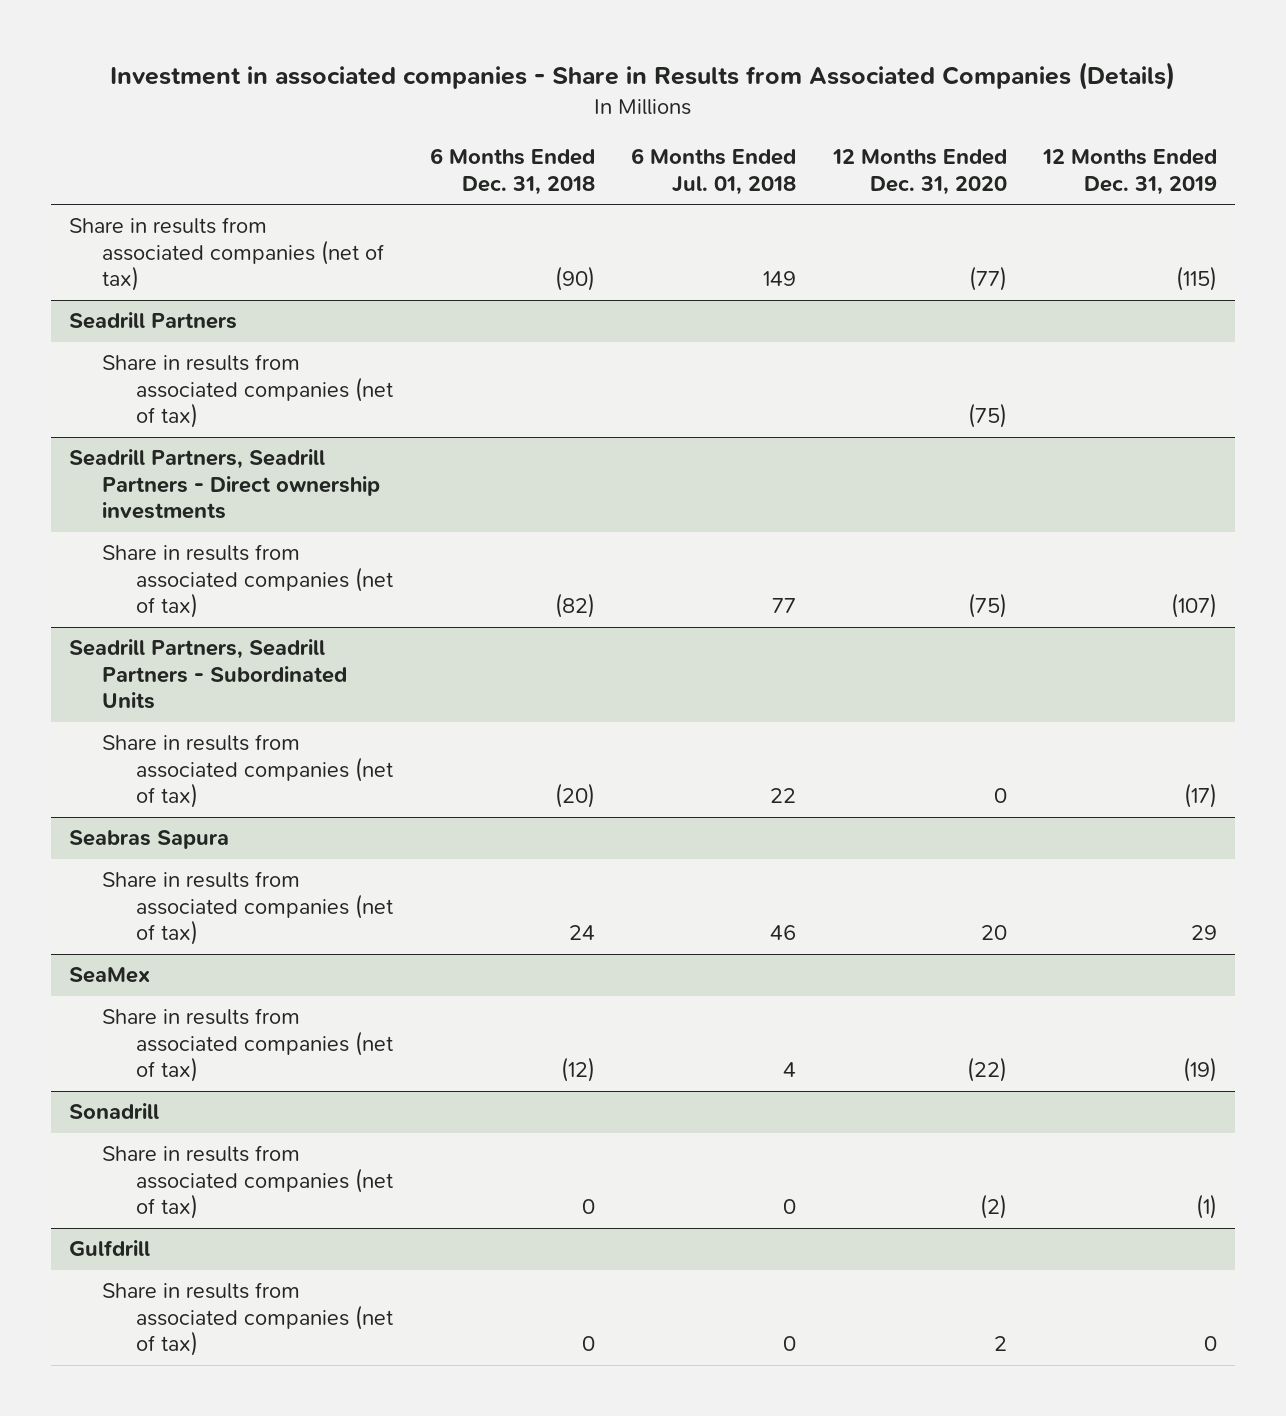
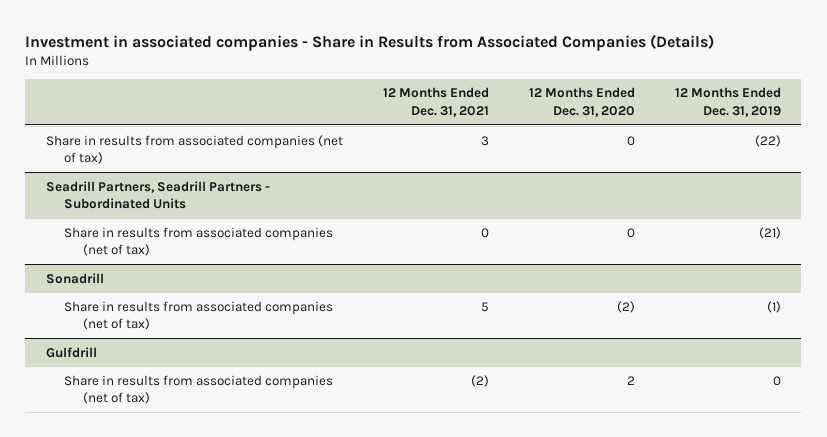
- | 6 Months Ended Dec. 31, 2018 | 6 Months Ended Jul. 01, 2018 | 12 Months Ended Dec. 31, 2020 | 12 Months Ended Dec. 31, 2019
+ | 12 Months Ended Dec. 31, 2021 | 12 Months Ended Dec. 31, 2020 | 12 Months Ended Dec. 31, 2019
- Share in results from associated companies (net of tax) | (90) | 149 | (77) | (115)
- Seadrill Partners
- Share in results from associated companies (net of tax) | | | (75) |
- Seadrill Partners, Seadrill Partners - Direct ownership investments
- Share in results from associated companies (net of tax) | (82) | 77 | (75) | (107)
+ Share in results from associated companies (net of tax) | 3 | 0 | (22)
@ Seadrill Partners, Seadrill Partners - Subordinated Units
- Share in results from associated companies (net of tax) | (20) | 22 | 0 | (17)
- Seabras Sapura
- Share in results from associated companies (net of tax) | 24 | 46 | 20 | 29
- SeaMex
- Share in results from associated companies (net of tax) | (12) | 4 | (22) | (19)
@ Seadrill Partners, Seadrill Partners - Subordinated Units
+ Share in results from associated companies (net of tax) | 0 | 0 | (21)

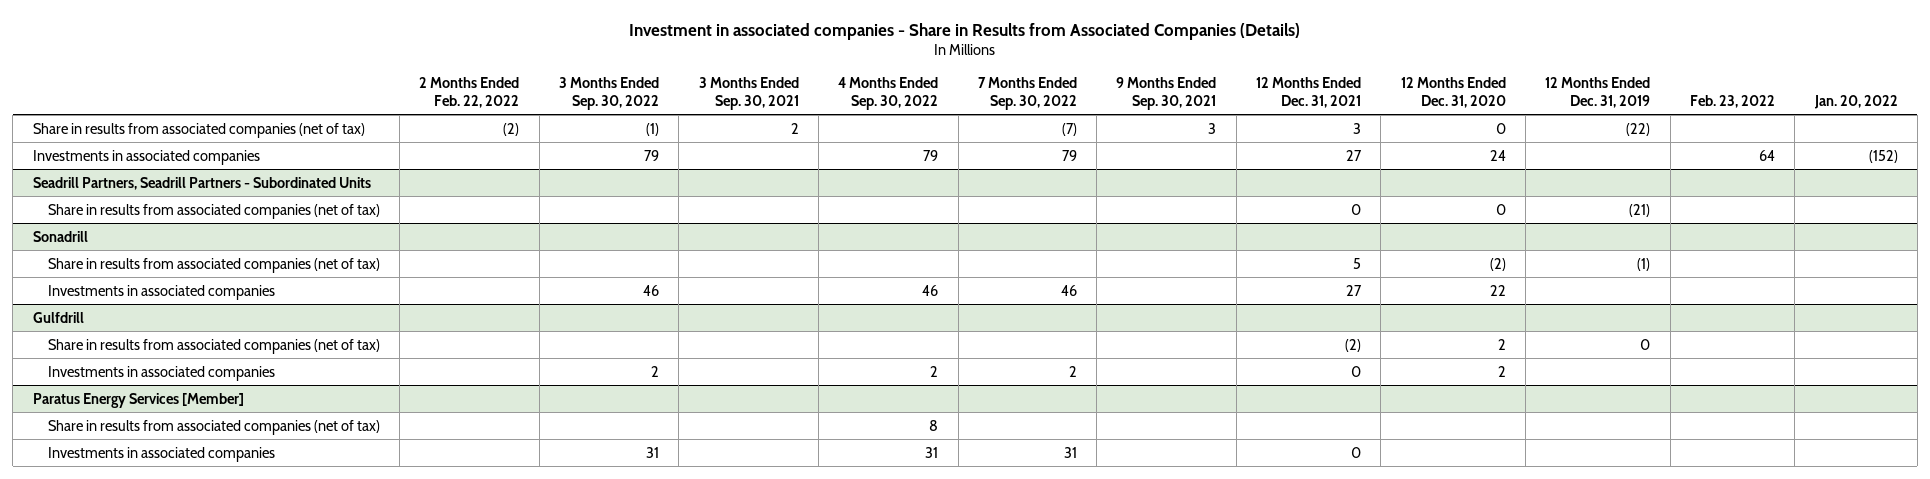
- | 12 Months Ended Dec. 31, 2021 | 12 Months Ended Dec. 31, 2020 | 12 Months Ended Dec. 31, 2019
+ | 2 Months Ended Feb. 22, 2022 | 3 Months Ended Sep. 30, 2022 | 3 Months Ended Sep. 30, 2021 | 4 Months Ended Sep. 30, 2022 | 7 Months Ended Sep. 30, 2022 | 9 Months Ended Sep. 30, 2021 | 12 Months Ended Dec. 31, 2021 | 12 Months Ended Dec. 31, 2020 | 12 Months Ended Dec. 31, 2019 | Feb. 23, 2022 | Jan. 20, 2022
+ Investments in associated companies | | 79 | | 79 | 79 | | 27 | 24 | | 64 | (152)
@ Sonadrill
+ Investments in associated companies | | 46 | | 46 | 46 | | 27 | 22 | | |
@ Gulfdrill
+ Investments in associated companies | | 2 | | 2 | 2 | | 0 | 2 | | |
+ Paratus Energy Services [Member]
+ Share in results from associated companies (net of tax) | | | | 8 | | | | | | |
+ Investments in associated companies | | 31 | | 31 | 31 | | 0 | | | |

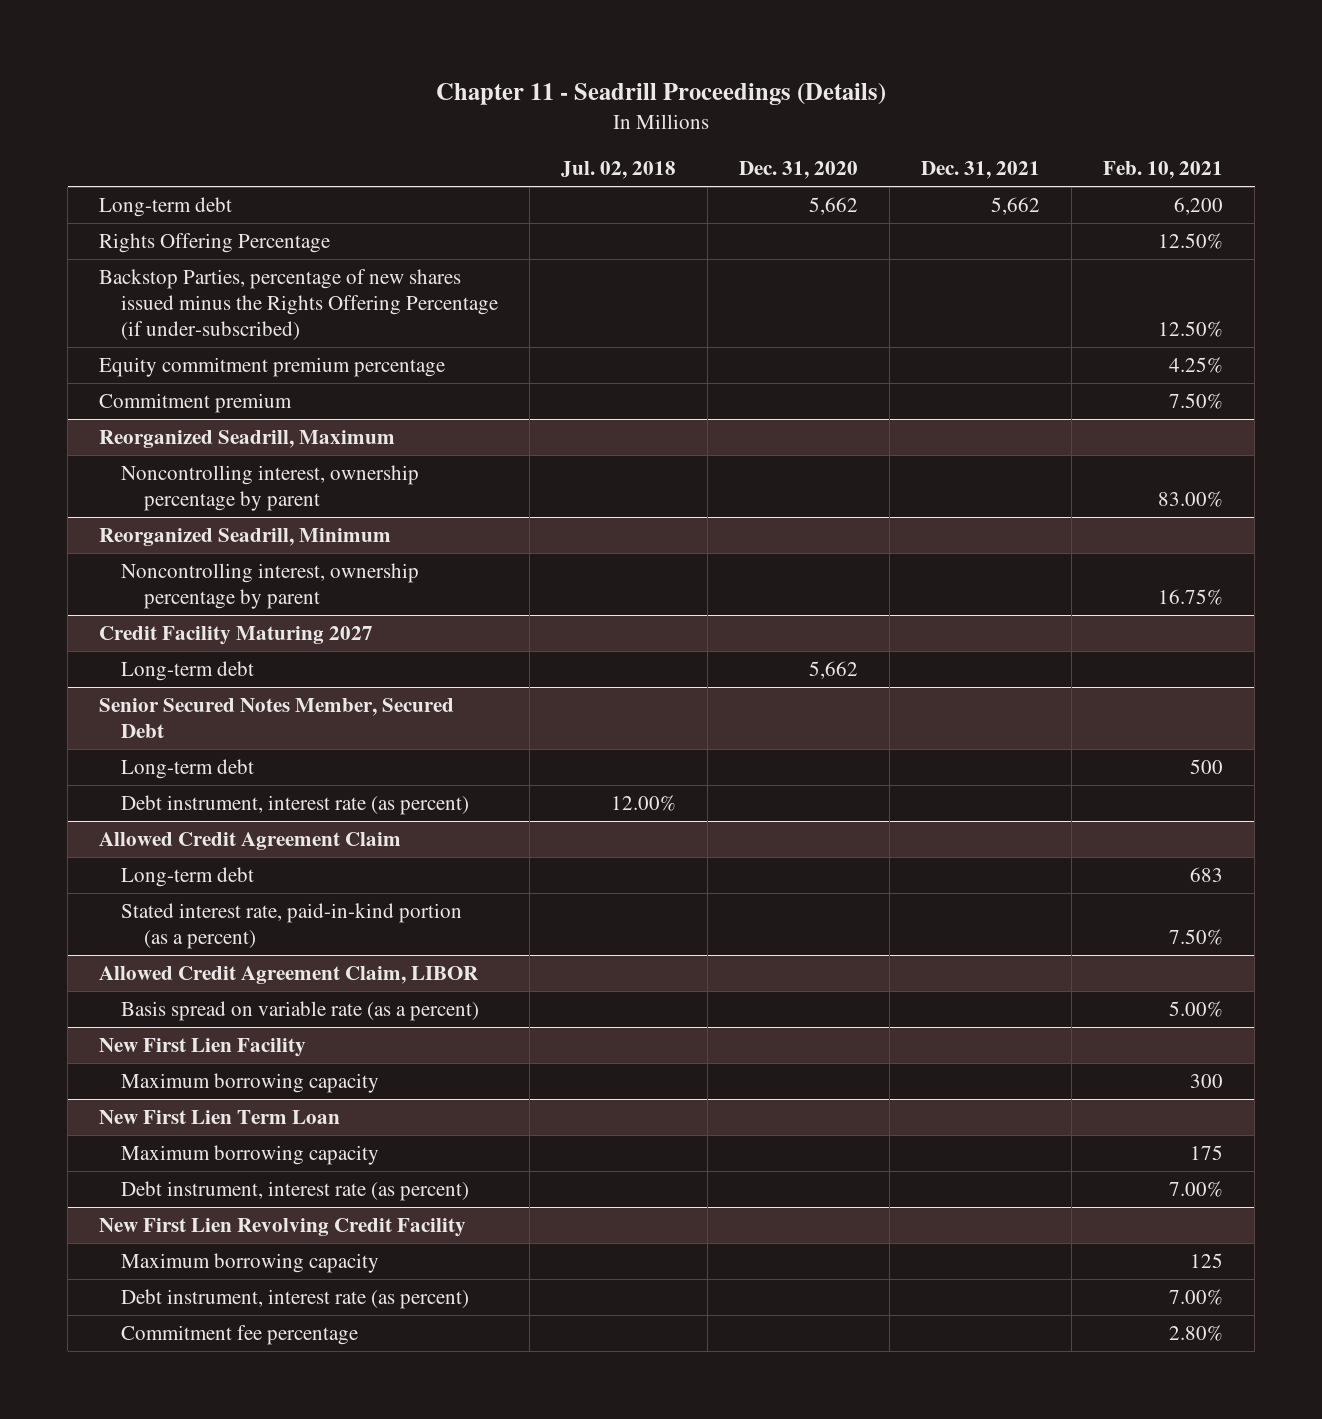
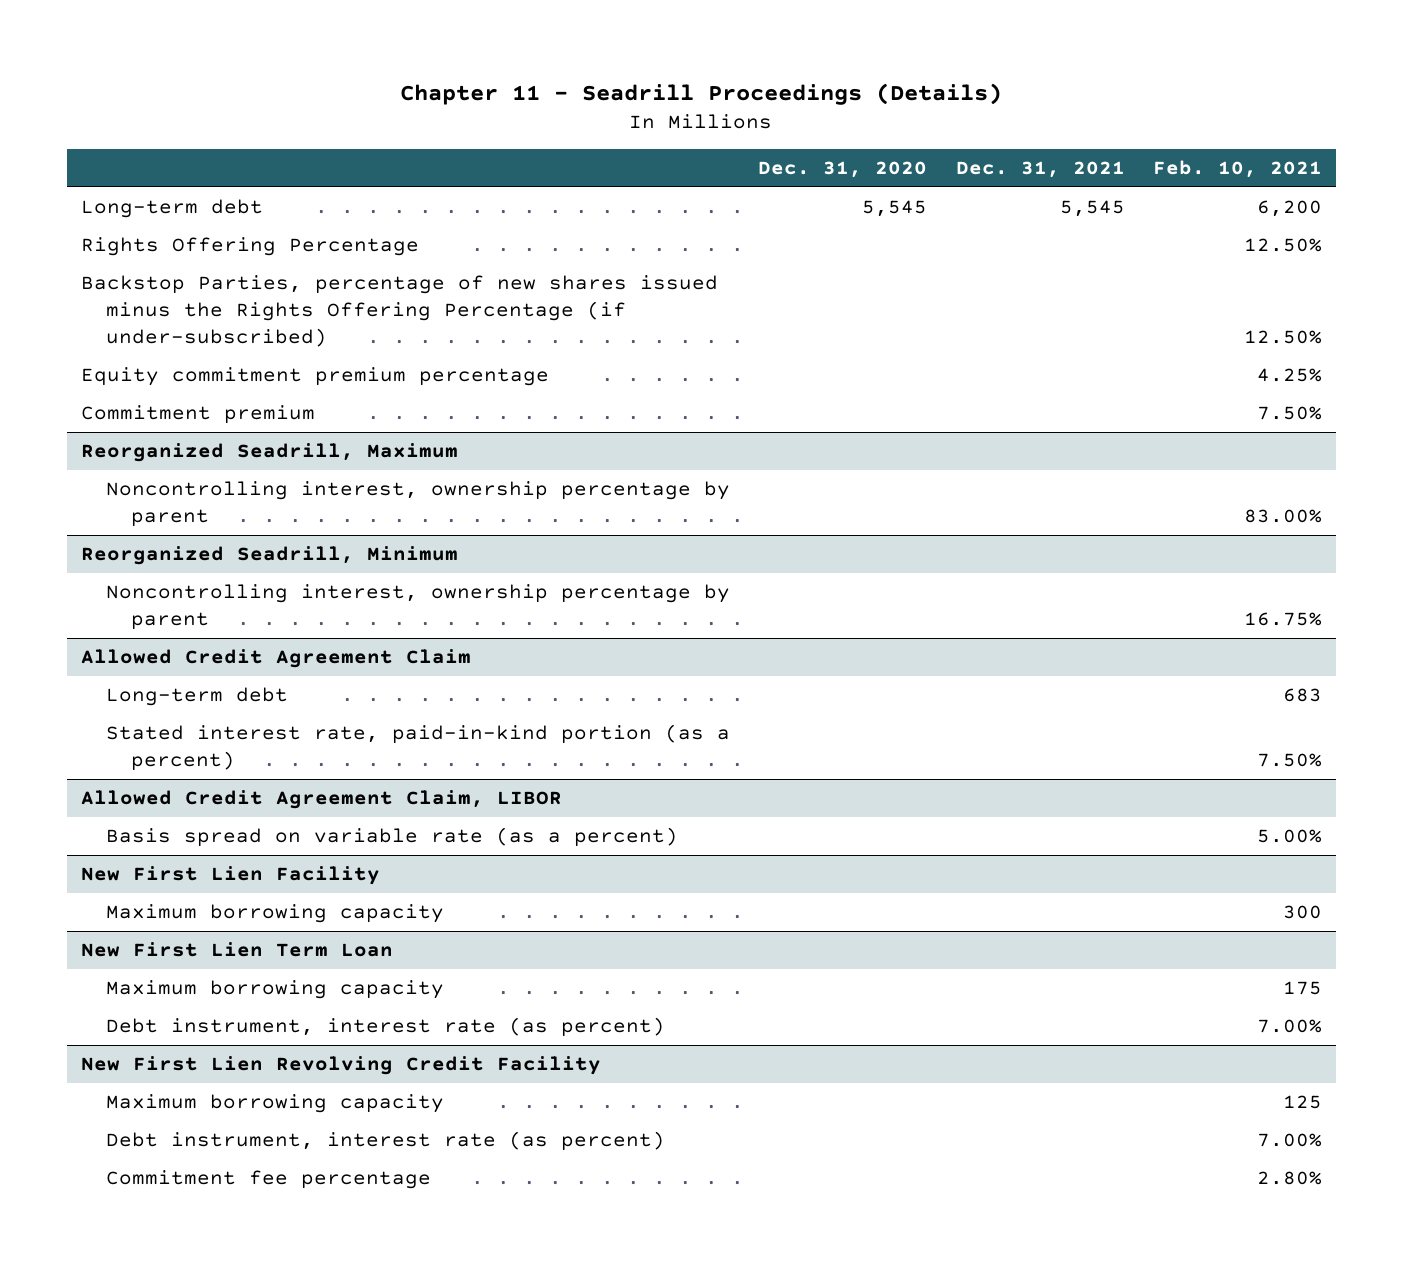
- | Jul. 02, 2018 | Dec. 31, 2020 | Dec. 31, 2021 | Feb. 10, 2021
+ | Dec. 31, 2020 | Dec. 31, 2021 | Feb. 10, 2021
- Long-term debt | | 5,662 | 5,662 | 6,200
+ Long-term debt | 5,545 | 5,545 | 6,200
- Credit Facility Maturing 2027
- Long-term debt | | 5,662 | |
- Senior Secured Notes Member, Secured Debt
- Long-term debt | | | | 500
- Debt instrument, interest rate (as percent) | 12.00% | | |

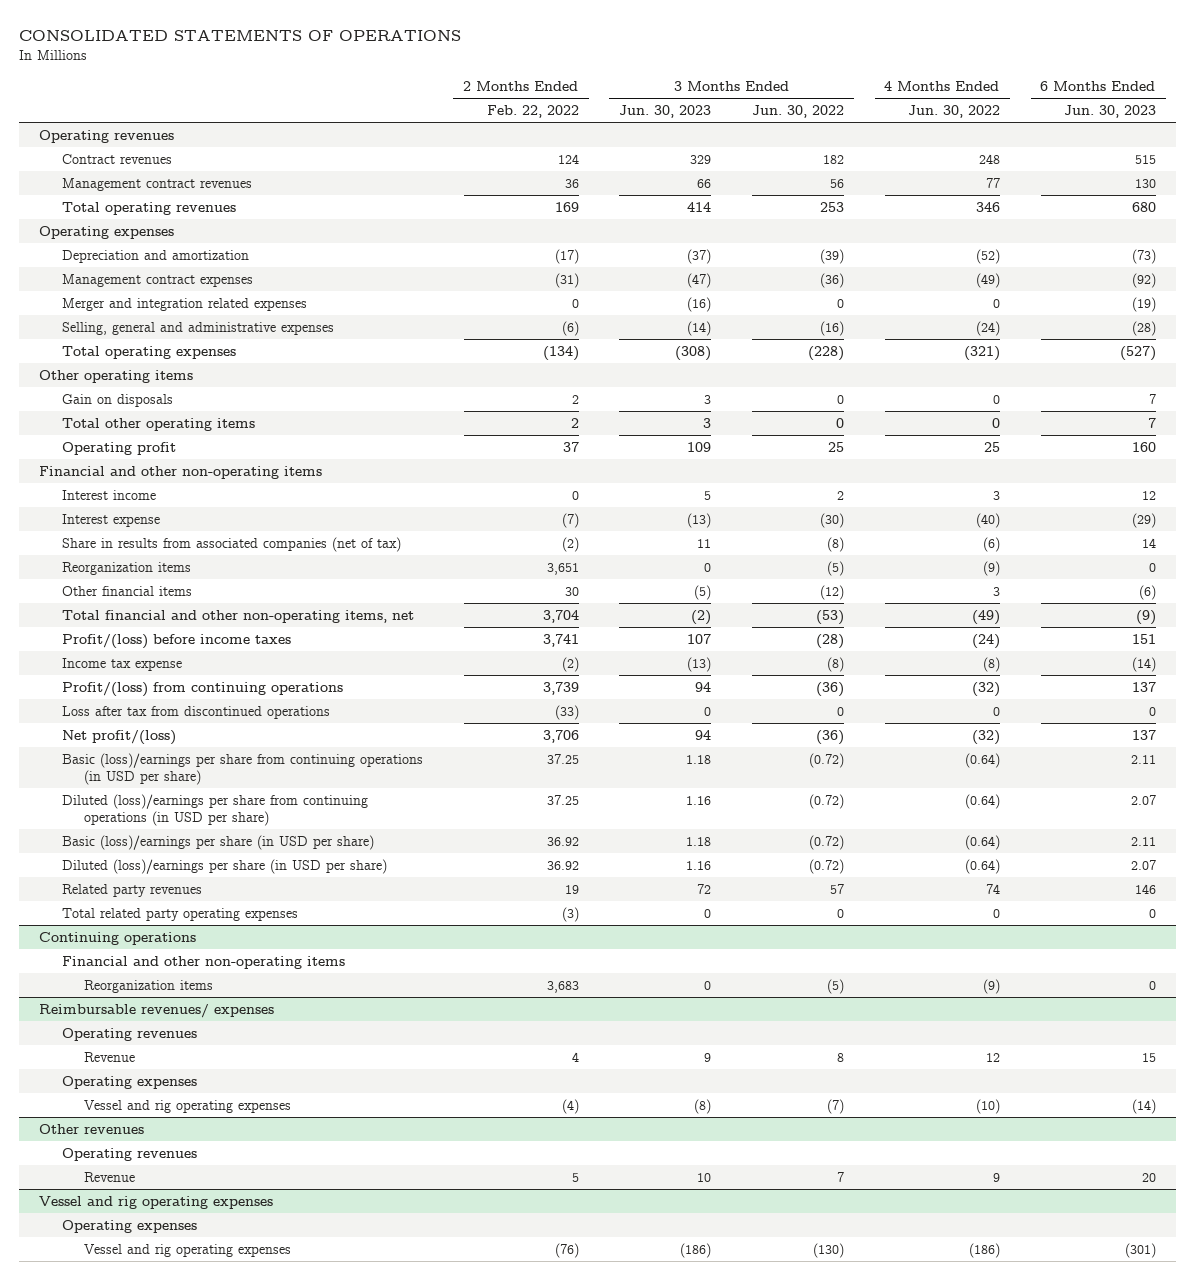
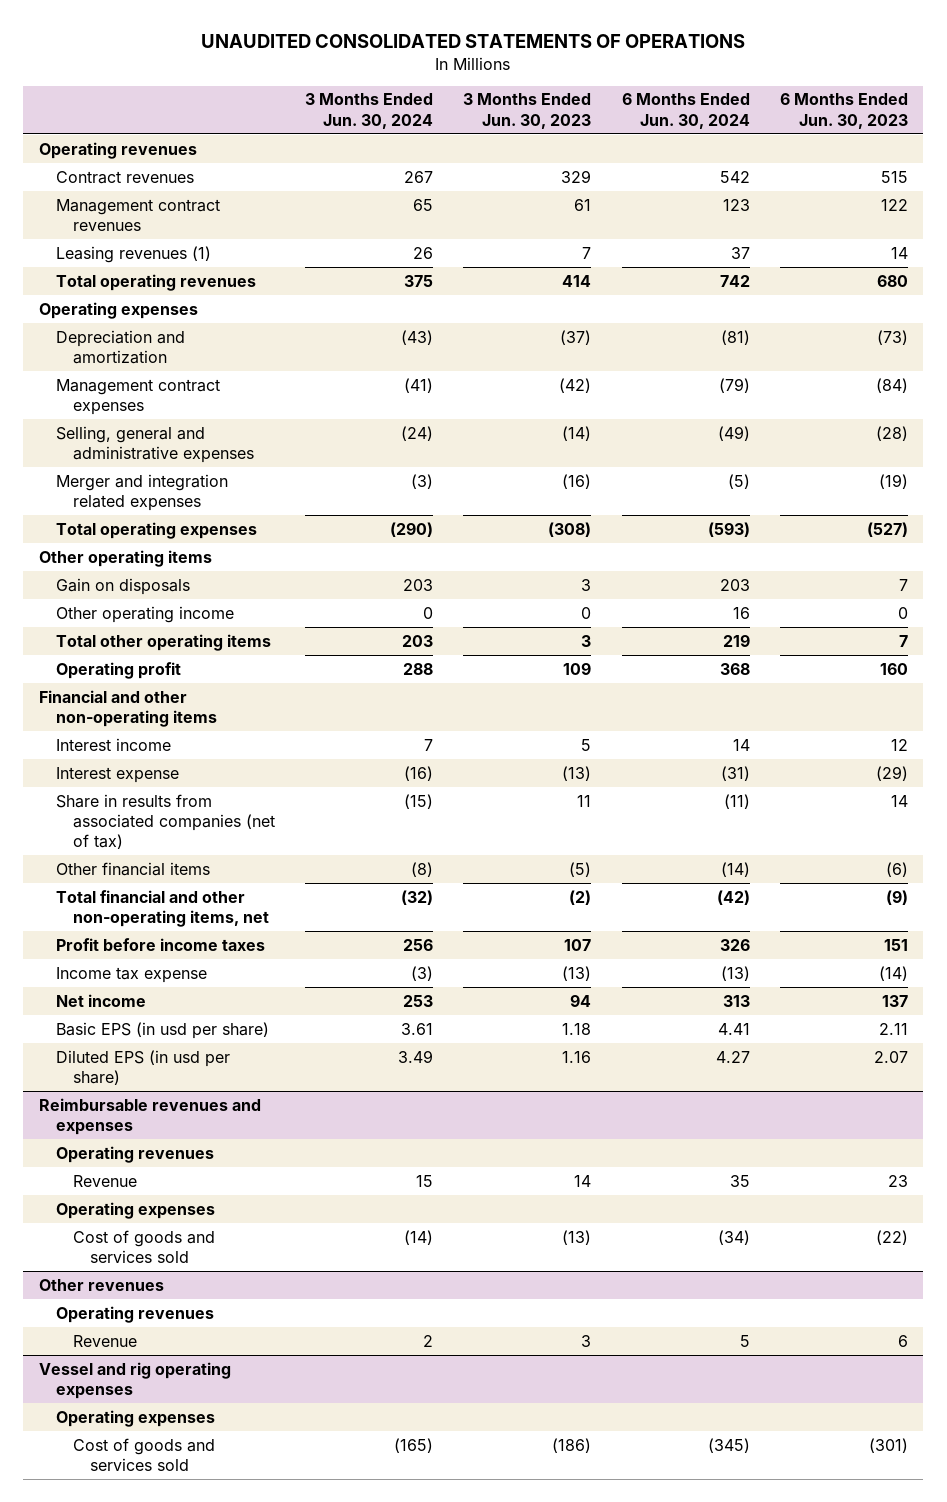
- CONSOLIDATED STATEMENTS OF OPERATIONS
+ UNAUDITED CONSOLIDATED STATEMENTS OF OPERATIONS
- | 2 Months Ended Feb. 22, 2022 | 3 Months Ended Jun. 30, 2023 | 3 Months Ended Jun. 30, 2022 | 4 Months Ended Jun. 30, 2022 | 6 Months Ended Jun. 30, 2023
+ | 3 Months Ended Jun. 30, 2024 | 3 Months Ended Jun. 30, 2023 | 6 Months Ended Jun. 30, 2024 | 6 Months Ended Jun. 30, 2023
- Management contract revenues | 36 | 66 | 56 | 77 | 130
+ Management contract revenues | 65 | 61 | 123 | 122
+ Leasing revenues (1) | 26 | 7 | 37 | 14
- Management contract expenses | (31) | (47) | (36) | (49) | (92)
+ Management contract expenses | (41) | (42) | (79) | (84)
moved down: Merger and integration related expenses | (3) | (16) | (5) | (19)
+ Other operating income | 0 | 0 | 16 | 0
- Reorganization items | 3,651 | 0 | (5) | (9) | 0
- Profit/(loss) before income taxes | 3,741 | 107 | (28) | (24) | 151
+ Profit before income taxes | 256 | 107 | 326 | 151
- Profit/(loss) from continuing operations | 3,739 | 94 | (36) | (32) | 137
- Loss after tax from discontinued operations | (33) | 0 | 0 | 0 | 0
- Net profit/(loss) | 3,706 | 94 | (36) | (32) | 137
- Basic (loss)/earnings per share from continuing operations (in USD per share) | 37.25 | 1.18 | (0.72) | (0.64) | 2.11
- Diluted (loss)/earnings per share from continuing operations (in USD per share) | 37.25 | 1.16 | (0.72) | (0.64) | 2.07
- Basic (loss)/earnings per share (in USD per share) | 36.92 | 1.18 | (0.72) | (0.64) | 2.11
- Diluted (loss)/earnings per share (in USD per share) | 36.92 | 1.16 | (0.72) | (0.64) | 2.07
- Related party revenues | 19 | 72 | 57 | 74 | 146
- Total related party operating expenses | (3) | 0 | 0 | 0 | 0
- Continuing operations
- Financial and other non-operating items
- Reorganization items | 3,683 | 0 | (5) | (9) | 0
- Reimbursable revenues/ expenses
+ Net income | 253 | 94 | 313 | 137
+ Basic EPS (in usd per share) | 3.61 | 1.18 | 4.41 | 2.11
+ Diluted EPS (in usd per share) | 3.49 | 1.16 | 4.27 | 2.07
+ Reimbursable revenues and expenses
- Revenue | 4 | 9 | 8 | 12 | 15
+ Revenue | 15 | 14 | 35 | 23
- Vessel and rig operating expenses | (4) | (8) | (7) | (10) | (14)
+ Cost of goods and services sold | (14) | (13) | (34) | (22)
@ Other revenues
- Revenue | 5 | 10 | 7 | 9 | 20
+ Revenue | 2 | 3 | 5 | 6
@ Vessel and rig operating expenses
- Vessel and rig operating expenses | (76) | (186) | (130) | (186) | (301)
+ Cost of goods and services sold | (165) | (186) | (345) | (301)

